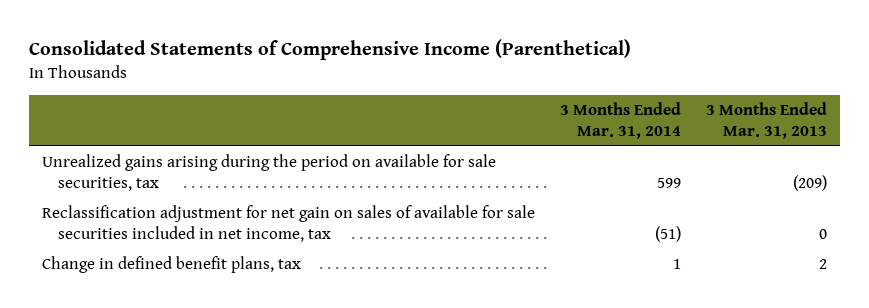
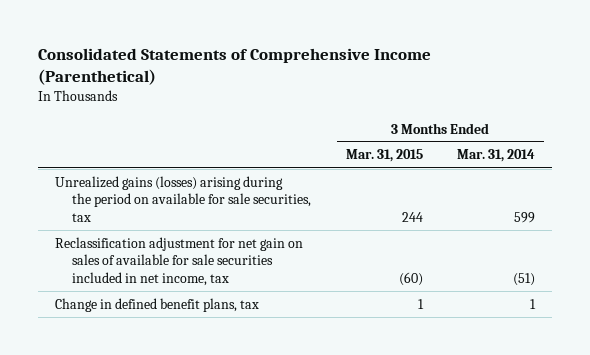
- | 3 Months Ended Mar. 31, 2014 | 3 Months Ended Mar. 31, 2013
+ | 3 Months Ended Mar. 31, 2015 | 3 Months Ended Mar. 31, 2014
- Unrealized gains arising during the period on available for sale securities, tax | 599 | (209)
+ Unrealized gains (losses) arising during the period on available for sale securities, tax | 244 | 599

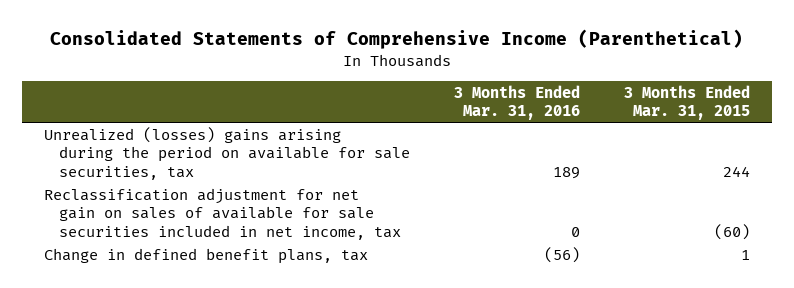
- | 3 Months Ended Mar. 31, 2015 | 3 Months Ended Mar. 31, 2014
+ | 3 Months Ended Mar. 31, 2016 | 3 Months Ended Mar. 31, 2015
- Unrealized gains (losses) arising during the period on available for sale securities, tax | 244 | 599
+ Unrealized (losses) gains arising during the period on available for sale securities, tax | 189 | 244

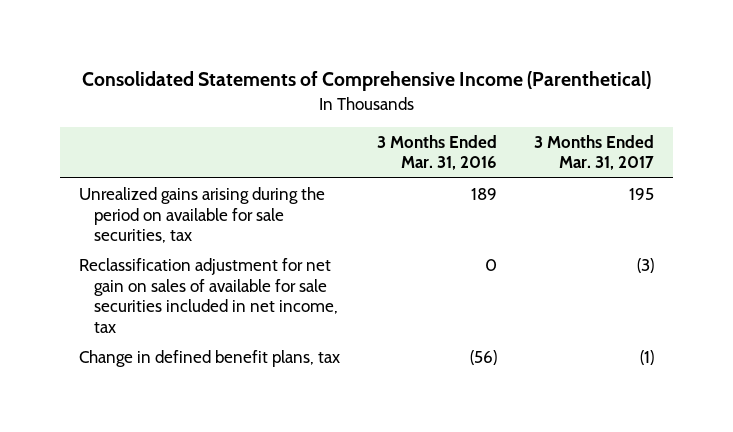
- | 3 Months Ended Mar. 31, 2016 | 3 Months Ended Mar. 31, 2015
+ | 3 Months Ended Mar. 31, 2016 | 3 Months Ended Mar. 31, 2017
- Unrealized (losses) gains arising during the period on available for sale securities, tax | 189 | 244
+ Unrealized gains arising during the period on available for sale securities, tax | 189 | 195

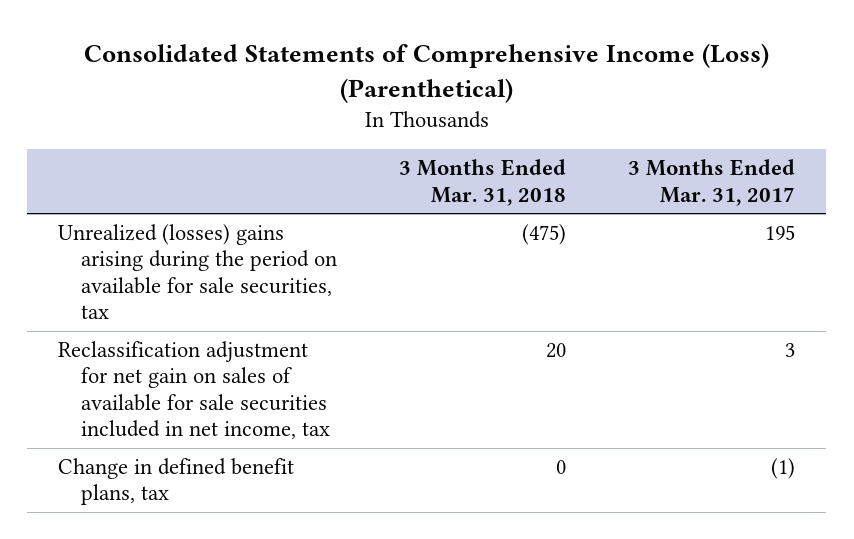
- Consolidated Statements of Comprehensive Income (Parenthetical)
+ Consolidated Statements of Comprehensive Income (Loss) (Parenthetical)
- | 3 Months Ended Mar. 31, 2016 | 3 Months Ended Mar. 31, 2017
+ | 3 Months Ended Mar. 31, 2018 | 3 Months Ended Mar. 31, 2017
- Unrealized gains arising during the period on available for sale securities, tax | 189 | 195
- Reclassification adjustment for net gain on sales of available for sale securities included in net income, tax | 0 | (3)
+ Unrealized (losses) gains arising during the period on available for sale securities, tax | (475) | 195
+ Reclassification adjustment for net gain on sales of available for sale securities included in net income, tax | 20 | 3

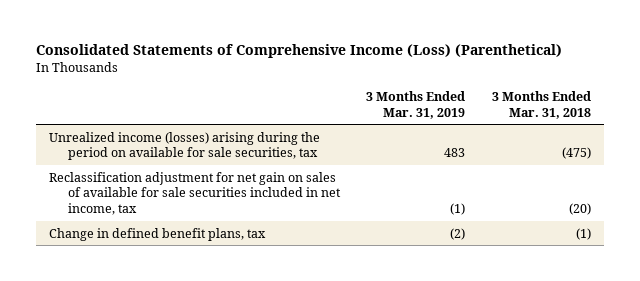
- | 3 Months Ended Mar. 31, 2018 | 3 Months Ended Mar. 31, 2017
+ | 3 Months Ended Mar. 31, 2019 | 3 Months Ended Mar. 31, 2018
- Unrealized (losses) gains arising during the period on available for sale securities, tax | (475) | 195
- Reclassification adjustment for net gain on sales of available for sale securities included in net income, tax | 20 | 3
- Change in defined benefit plans, tax | 0 | (1)
+ Unrealized income (losses) arising during the period on available for sale securities, tax | 483 | (475)
+ Reclassification adjustment for net gain on sales of available for sale securities included in net income, tax | (1) | (20)
+ Change in defined benefit plans, tax | (2) | (1)

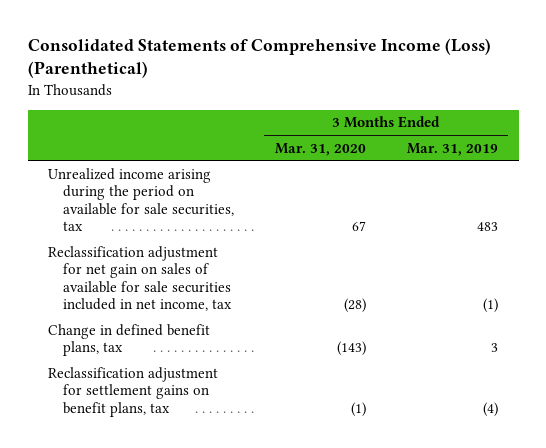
- | 3 Months Ended Mar. 31, 2019 | 3 Months Ended Mar. 31, 2018
+ | 3 Months Ended Mar. 31, 2020 | 3 Months Ended Mar. 31, 2019
- Unrealized income (losses) arising during the period on available for sale securities, tax | 483 | (475)
+ Unrealized income arising during the period on available for sale securities, tax | 67 | 483
- Change in defined benefit plans, tax | (2) | (1)
+ Change in defined benefit plans, tax | (143) | 3
+ Reclassification adjustment for settlement gains on benefit plans, tax | (1) | (4)

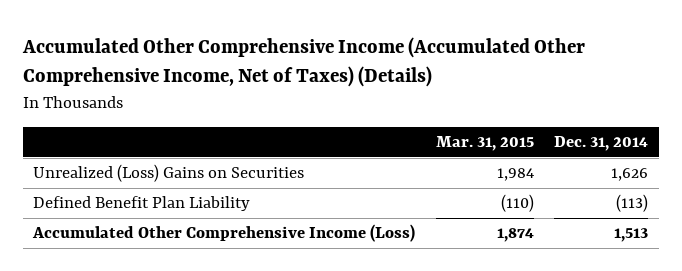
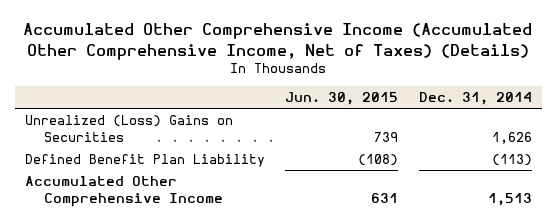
- | Mar. 31, 2015 | Dec. 31, 2014
+ | Jun. 30, 2015 | Dec. 31, 2014
- Accumulated Other Comprehensive Income (Loss) | 1,874 | 1,513
+ Accumulated Other Comprehensive Income | 631 | 1,513

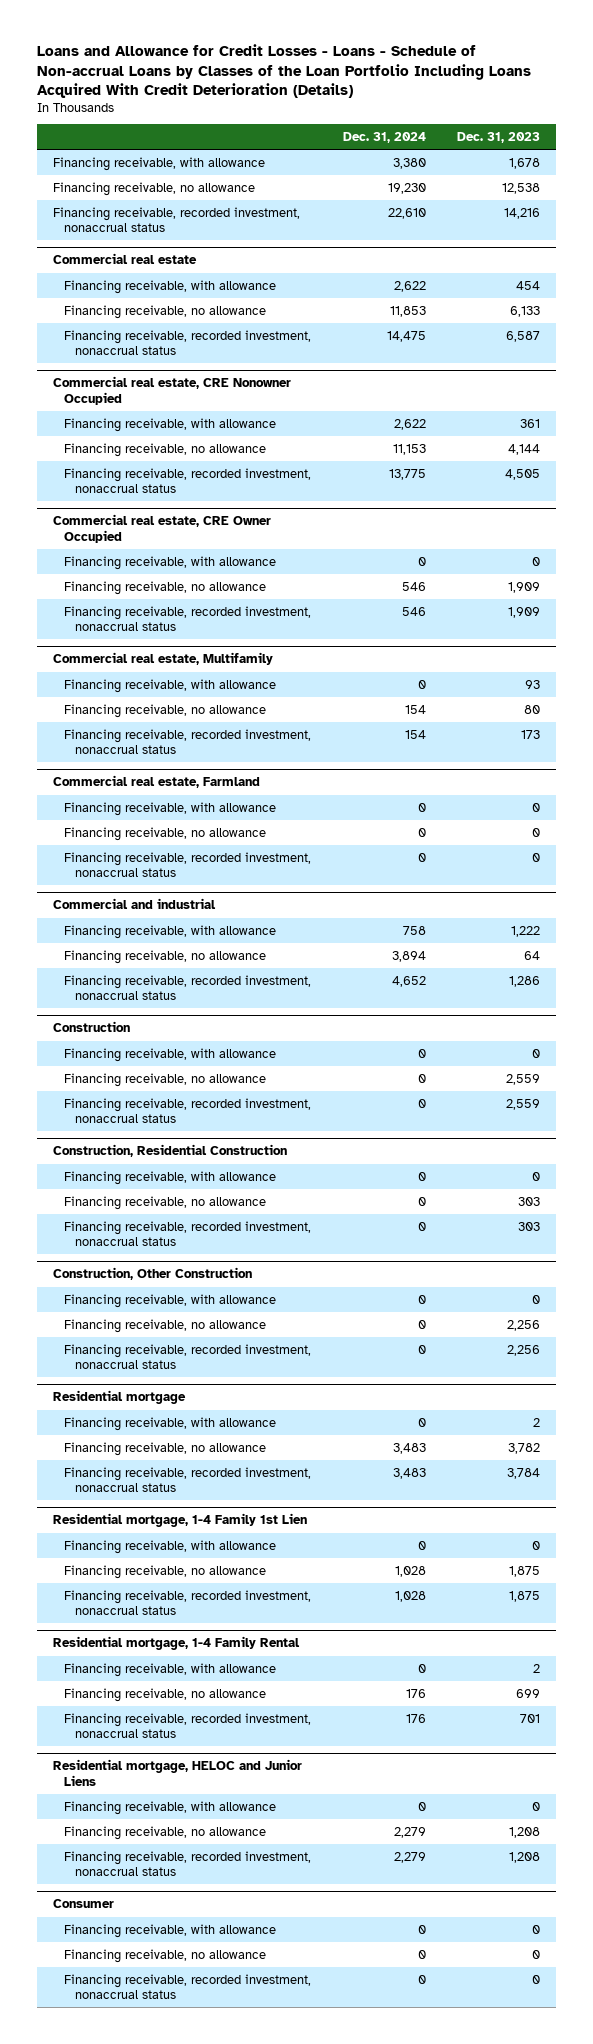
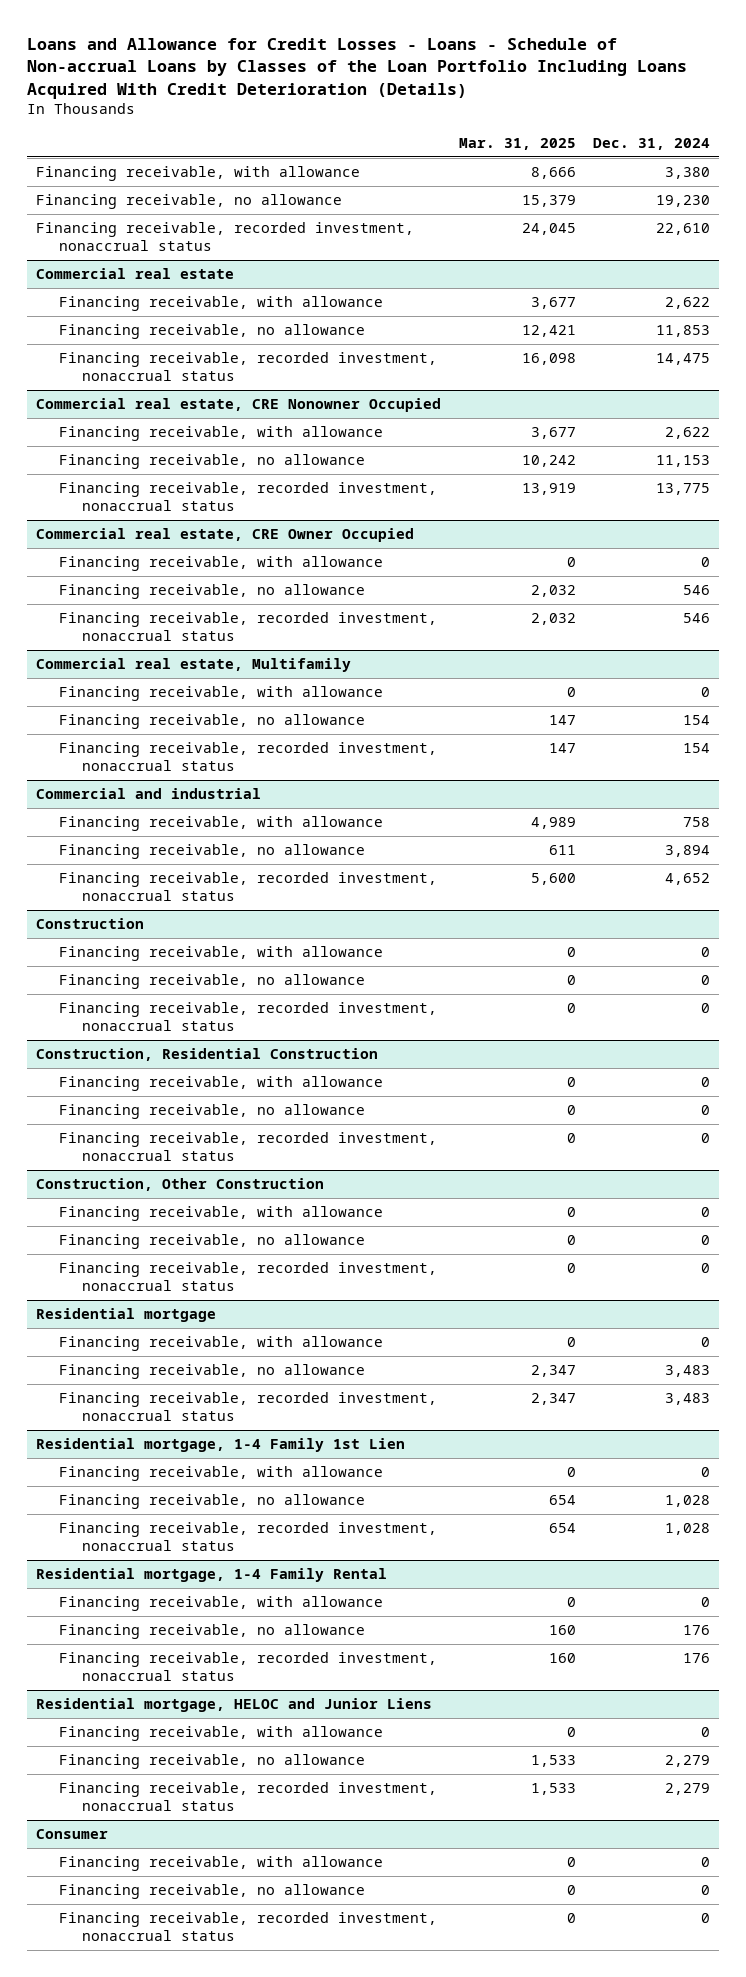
- | Dec. 31, 2024 | Dec. 31, 2023
+ | Mar. 31, 2025 | Dec. 31, 2024
- Commercial real estate, Farmland
- Financing receivable, with allowance | 0 | 0
- Financing receivable, no allowance | 0 | 0
- Financing receivable, recorded investment, nonaccrual status | 0 | 0

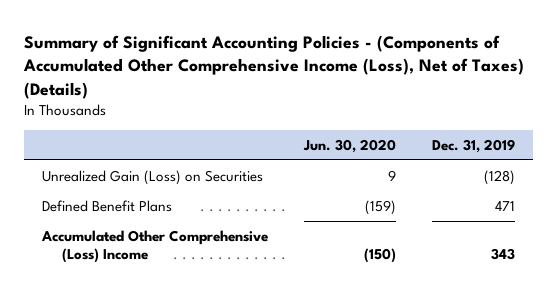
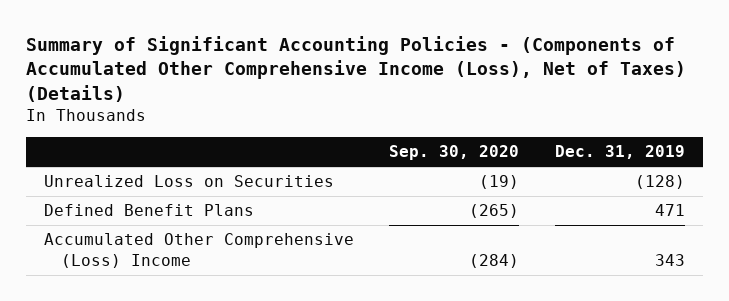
- | Jun. 30, 2020 | Dec. 31, 2019
+ | Sep. 30, 2020 | Dec. 31, 2019
- Unrealized Gain (Loss) on Securities | 9 | (128)
+ Unrealized Loss on Securities | (19) | (128)

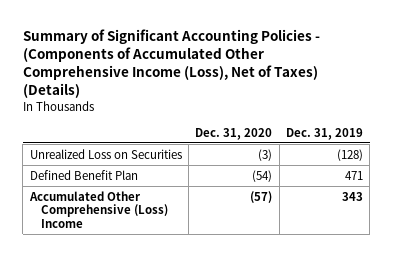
- | Sep. 30, 2020 | Dec. 31, 2019
+ | Dec. 31, 2020 | Dec. 31, 2019
- Defined Benefit Plans | (265) | 471
+ Defined Benefit Plan | (54) | 471

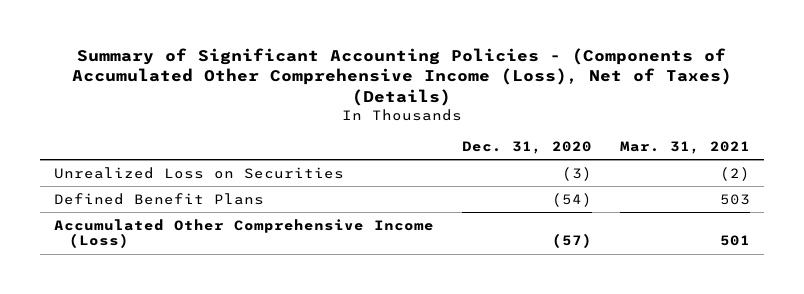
- | Dec. 31, 2020 | Dec. 31, 2019
+ | Dec. 31, 2020 | Mar. 31, 2021
- Defined Benefit Plan | (54) | 471
- Accumulated Other Comprehensive (Loss) Income | (57) | 343
+ Defined Benefit Plans | (54) | 503
+ Accumulated Other Comprehensive Income (Loss) | (57) | 501

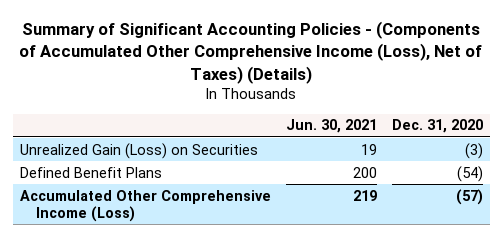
- | Dec. 31, 2020 | Mar. 31, 2021
+ | Jun. 30, 2021 | Dec. 31, 2020
- Unrealized Loss on Securities | (3) | (2)
+ Unrealized Gain (Loss) on Securities | 19 | (3)

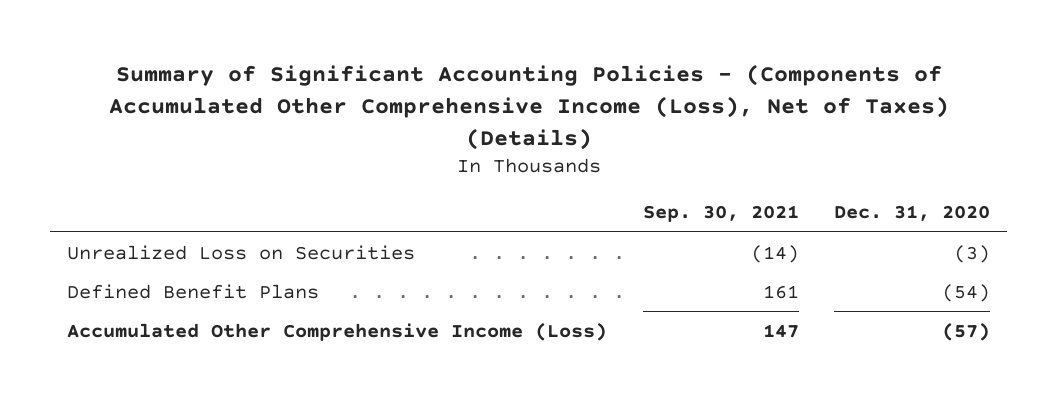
- | Jun. 30, 2021 | Dec. 31, 2020
+ | Sep. 30, 2021 | Dec. 31, 2020
- Unrealized Gain (Loss) on Securities | 19 | (3)
+ Unrealized Loss on Securities | (14) | (3)

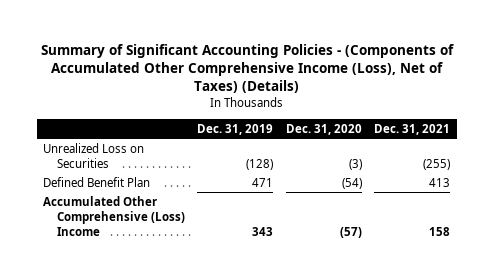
- | Sep. 30, 2021 | Dec. 31, 2020
+ | Dec. 31, 2019 | Dec. 31, 2020 | Dec. 31, 2021
- Defined Benefit Plans | 161 | (54)
- Accumulated Other Comprehensive Income (Loss) | 147 | (57)
+ Defined Benefit Plan | 471 | (54) | 413
+ Accumulated Other Comprehensive (Loss) Income | 343 | (57) | 158

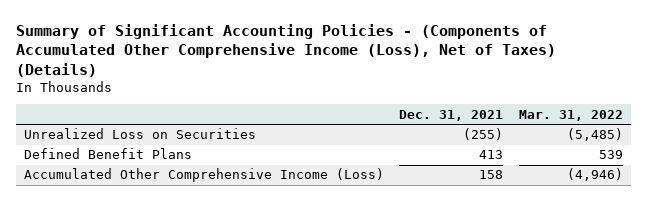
- | Dec. 31, 2019 | Dec. 31, 2020 | Dec. 31, 2021
+ | Dec. 31, 2021 | Mar. 31, 2022
- Defined Benefit Plan | 471 | (54) | 413
- Accumulated Other Comprehensive (Loss) Income | 343 | (57) | 158
+ Defined Benefit Plans | 413 | 539
+ Accumulated Other Comprehensive Income (Loss) | 158 | (4,946)

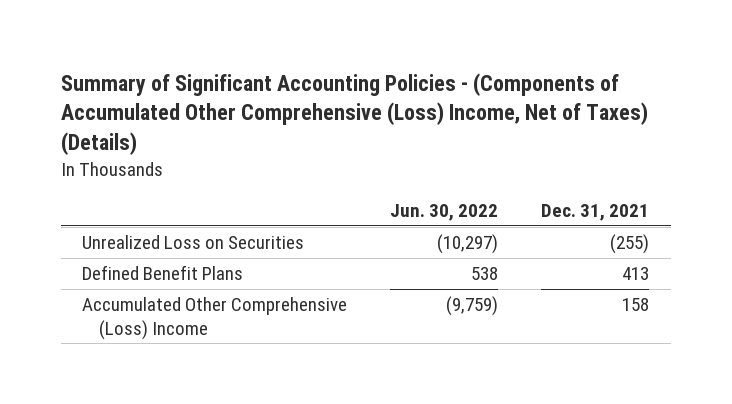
- Summary of Significant Accounting Policies - (Components of Accumulated Other Comprehensive Income (Loss), Net of Taxes) (Details)
+ Summary of Significant Accounting Policies - (Components of Accumulated Other Comprehensive (Loss) Income, Net of Taxes) (Details)
- | Dec. 31, 2021 | Mar. 31, 2022
+ | Jun. 30, 2022 | Dec. 31, 2021
- Accumulated Other Comprehensive Income (Loss) | 158 | (4,946)
+ Accumulated Other Comprehensive (Loss) Income | (9,759) | 158

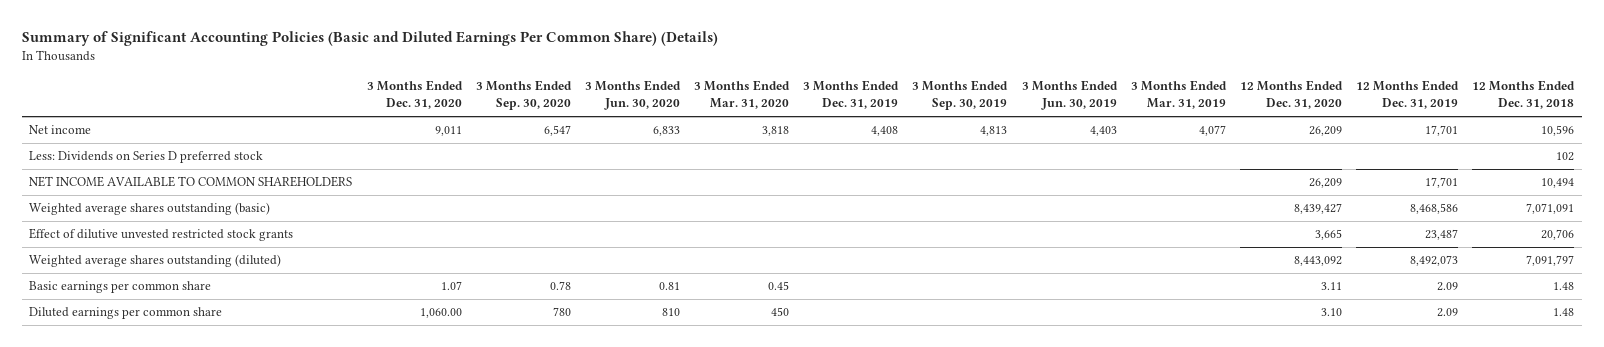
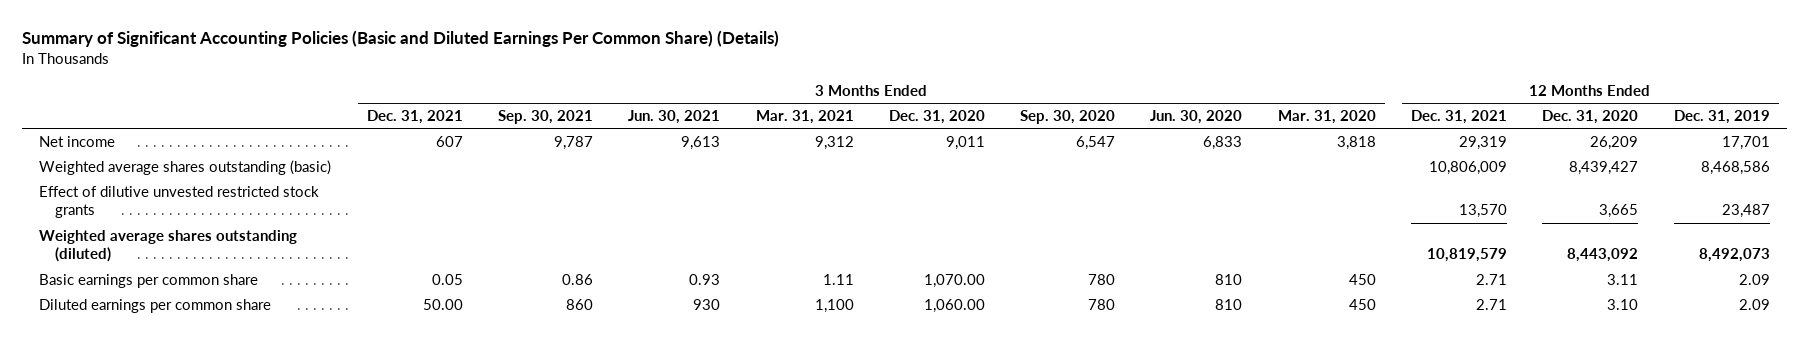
- | 3 Months Ended Dec. 31, 2020 | 3 Months Ended Sep. 30, 2020 | 3 Months Ended Jun. 30, 2020 | 3 Months Ended Mar. 31, 2020 | 3 Months Ended Dec. 31, 2019 | 3 Months Ended Sep. 30, 2019 | 3 Months Ended Jun. 30, 2019 | 3 Months Ended Mar. 31, 2019 | 12 Months Ended Dec. 31, 2020 | 12 Months Ended Dec. 31, 2019 | 12 Months Ended Dec. 31, 2018
+ | 3 Months Ended Dec. 31, 2021 | 3 Months Ended Sep. 30, 2021 | 3 Months Ended Jun. 30, 2021 | 3 Months Ended Mar. 31, 2021 | 3 Months Ended Dec. 31, 2020 | 3 Months Ended Sep. 30, 2020 | 3 Months Ended Jun. 30, 2020 | 3 Months Ended Mar. 31, 2020 | 12 Months Ended Dec. 31, 2021 | 12 Months Ended Dec. 31, 2020 | 12 Months Ended Dec. 31, 2019
- Less: Dividends on Series D preferred stock | | | | | | | | | | | 102
- NET INCOME AVAILABLE TO COMMON SHAREHOLDERS | | | | | | | | | 26,209 | 17,701 | 10,494
- Basic earnings per common share | 1.07 | 0.78 | 0.81 | 0.45 | | | | | 3.11 | 2.09 | 1.48
+ Basic earnings per common share | 0.05 | 0.86 | 0.93 | 1.11 | 1,070.00 | 780 | 810 | 450 | 2.71 | 3.11 | 2.09

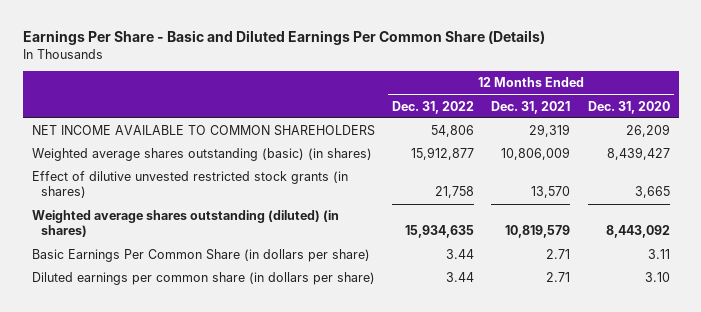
- Summary of Significant Accounting Policies (Basic and Diluted Earnings Per Common Share) (Details)
+ Earnings Per Share - Basic and Diluted Earnings Per Common Share (Details)
- | 3 Months Ended Dec. 31, 2021 | 3 Months Ended Sep. 30, 2021 | 3 Months Ended Jun. 30, 2021 | 3 Months Ended Mar. 31, 2021 | 3 Months Ended Dec. 31, 2020 | 3 Months Ended Sep. 30, 2020 | 3 Months Ended Jun. 30, 2020 | 3 Months Ended Mar. 31, 2020 | 12 Months Ended Dec. 31, 2021 | 12 Months Ended Dec. 31, 2020 | 12 Months Ended Dec. 31, 2019
+ | 12 Months Ended Dec. 31, 2022 | 12 Months Ended Dec. 31, 2021 | 12 Months Ended Dec. 31, 2020
- Net income | 607 | 9,787 | 9,613 | 9,312 | 9,011 | 6,547 | 6,833 | 3,818 | 29,319 | 26,209 | 17,701
- Weighted average shares outstanding (basic) | | | | | | | | | 10,806,009 | 8,439,427 | 8,468,586
- Effect of dilutive unvested restricted stock grants | | | | | | | | | 13,570 | 3,665 | 23,487
- Weighted average shares outstanding (diluted) | | | | | | | | | 10,819,579 | 8,443,092 | 8,492,073
- Basic earnings per common share | 0.05 | 0.86 | 0.93 | 1.11 | 1,070.00 | 780 | 810 | 450 | 2.71 | 3.11 | 2.09
- Diluted earnings per common share | 50.00 | 860 | 930 | 1,100 | 1,060.00 | 780 | 810 | 450 | 2.71 | 3.10 | 2.09
+ NET INCOME AVAILABLE TO COMMON SHAREHOLDERS | 54,806 | 29,319 | 26,209
+ Weighted average shares outstanding (basic) (in shares) | 15,912,877 | 10,806,009 | 8,439,427
+ Effect of dilutive unvested restricted stock grants (in shares) | 21,758 | 13,570 | 3,665
+ Weighted average shares outstanding (diluted) (in shares) | 15,934,635 | 10,819,579 | 8,443,092
+ Basic Earnings Per Common Share (in dollars per share) | 3.44 | 2.71 | 3.11
+ Diluted earnings per common share (in dollars per share) | 3.44 | 2.71 | 3.10

